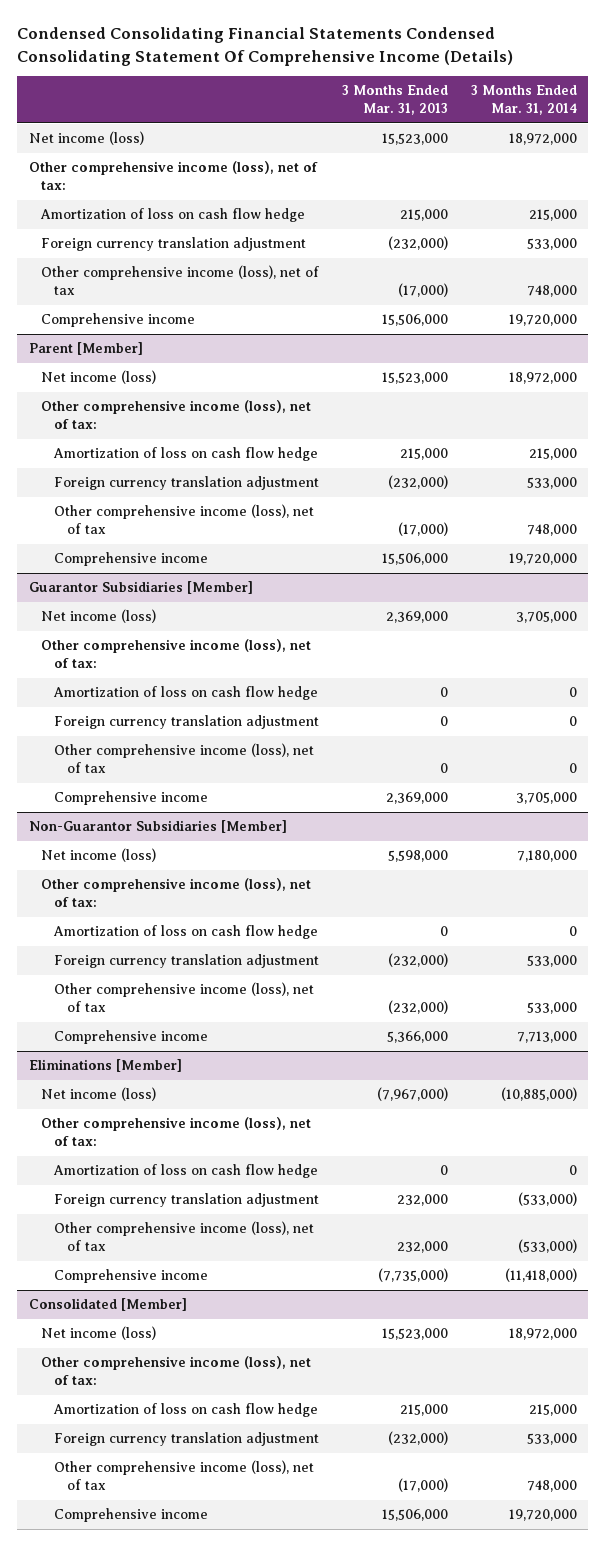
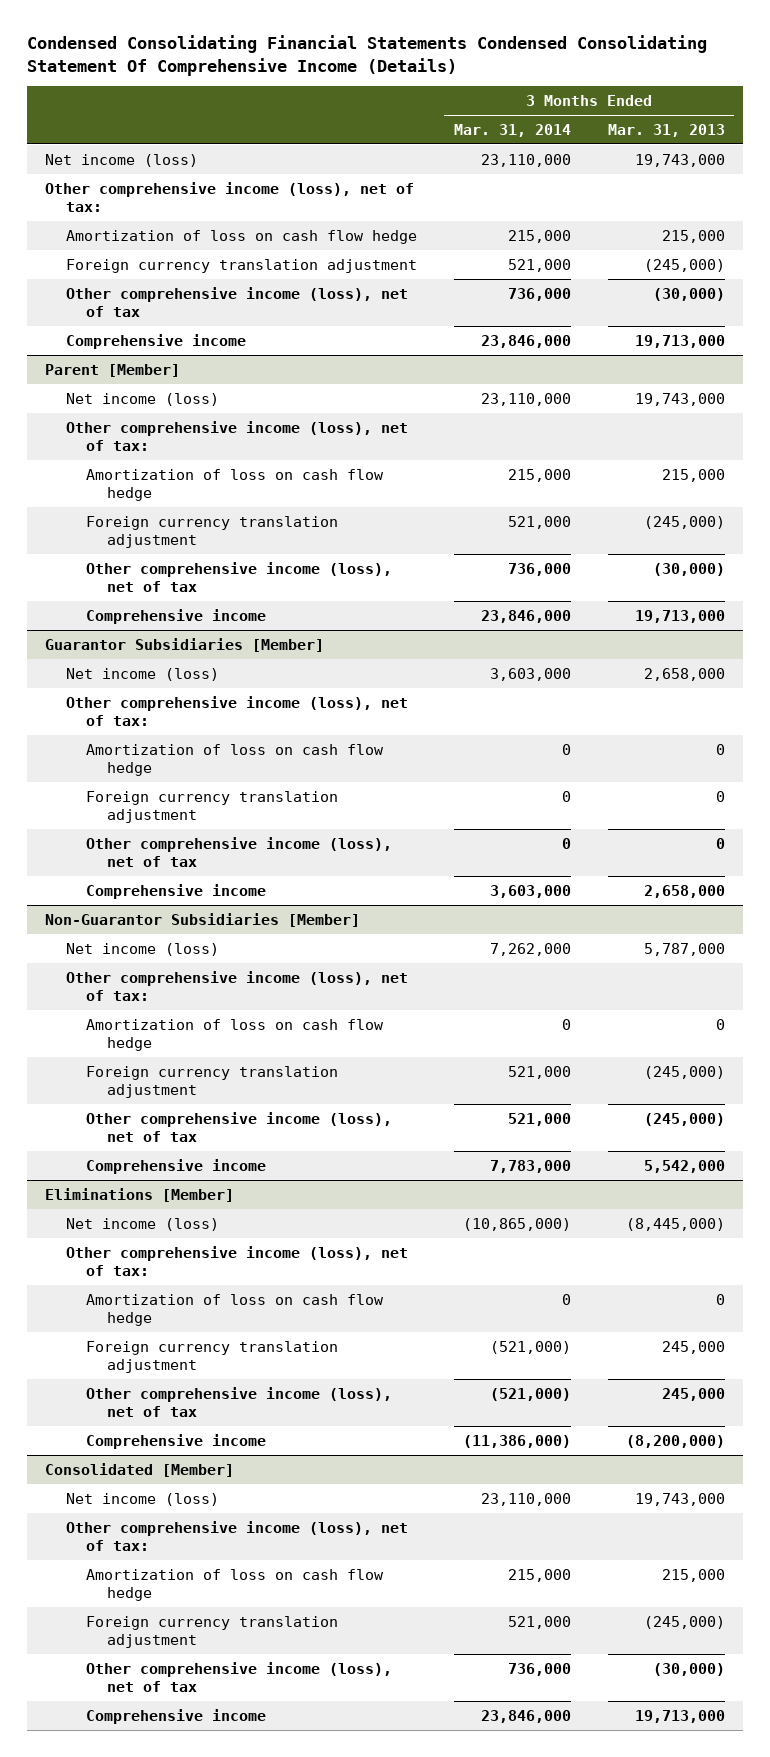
- | 3 Months Ended Mar. 31, 2013 | 3 Months Ended Mar. 31, 2014
+ | 3 Months Ended Mar. 31, 2014 | 3 Months Ended Mar. 31, 2013
- Net income (loss) | 15,523,000 | 18,972,000
+ Net income (loss) | 23,110,000 | 19,743,000
- Foreign currency translation adjustment | (232,000) | 533,000
- Other comprehensive income (loss), net of tax | (17,000) | 748,000
- Comprehensive income | 15,506,000 | 19,720,000
+ Foreign currency translation adjustment | 521,000 | (245,000)
+ Other comprehensive income (loss), net of tax | 736,000 | (30,000)
+ Comprehensive income | 23,846,000 | 19,713,000
@ Parent [Member]
- Net income (loss) | 15,523,000 | 18,972,000
+ Net income (loss) | 23,110,000 | 19,743,000
- Foreign currency translation adjustment | (232,000) | 533,000
- Other comprehensive income (loss), net of tax | (17,000) | 748,000
- Comprehensive income | 15,506,000 | 19,720,000
+ Foreign currency translation adjustment | 521,000 | (245,000)
+ Other comprehensive income (loss), net of tax | 736,000 | (30,000)
+ Comprehensive income | 23,846,000 | 19,713,000
@ Guarantor Subsidiaries [Member]
- Net income (loss) | 2,369,000 | 3,705,000
+ Net income (loss) | 3,603,000 | 2,658,000
- Comprehensive income | 2,369,000 | 3,705,000
+ Comprehensive income | 3,603,000 | 2,658,000
@ Non-Guarantor Subsidiaries [Member]
- Net income (loss) | 5,598,000 | 7,180,000
+ Net income (loss) | 7,262,000 | 5,787,000
- Foreign currency translation adjustment | (232,000) | 533,000
- Other comprehensive income (loss), net of tax | (232,000) | 533,000
- Comprehensive income | 5,366,000 | 7,713,000
+ Foreign currency translation adjustment | 521,000 | (245,000)
+ Other comprehensive income (loss), net of tax | 521,000 | (245,000)
+ Comprehensive income | 7,783,000 | 5,542,000
@ Eliminations [Member]
- Net income (loss) | (7,967,000) | (10,885,000)
+ Net income (loss) | (10,865,000) | (8,445,000)
- Foreign currency translation adjustment | 232,000 | (533,000)
- Other comprehensive income (loss), net of tax | 232,000 | (533,000)
- Comprehensive income | (7,735,000) | (11,418,000)
+ Foreign currency translation adjustment | (521,000) | 245,000
+ Other comprehensive income (loss), net of tax | (521,000) | 245,000
+ Comprehensive income | (11,386,000) | (8,200,000)
@ Consolidated [Member]
- Net income (loss) | 15,523,000 | 18,972,000
+ Net income (loss) | 23,110,000 | 19,743,000
- Foreign currency translation adjustment | (232,000) | 533,000
- Other comprehensive income (loss), net of tax | (17,000) | 748,000
- Comprehensive income | 15,506,000 | 19,720,000
+ Foreign currency translation adjustment | 521,000 | (245,000)
+ Other comprehensive income (loss), net of tax | 736,000 | (30,000)
+ Comprehensive income | 23,846,000 | 19,713,000

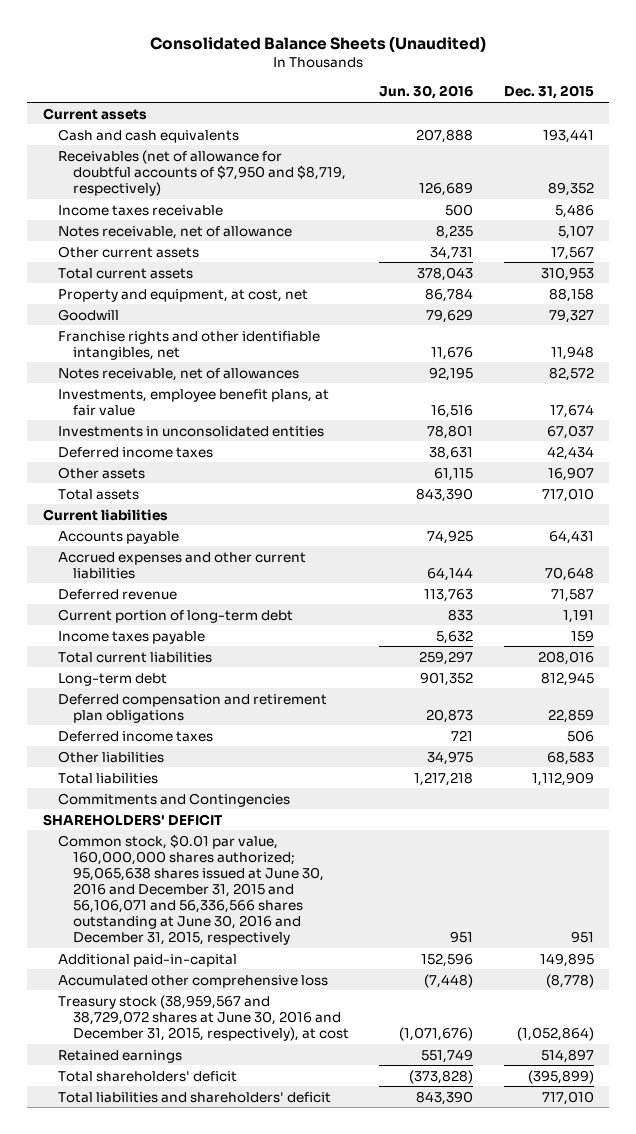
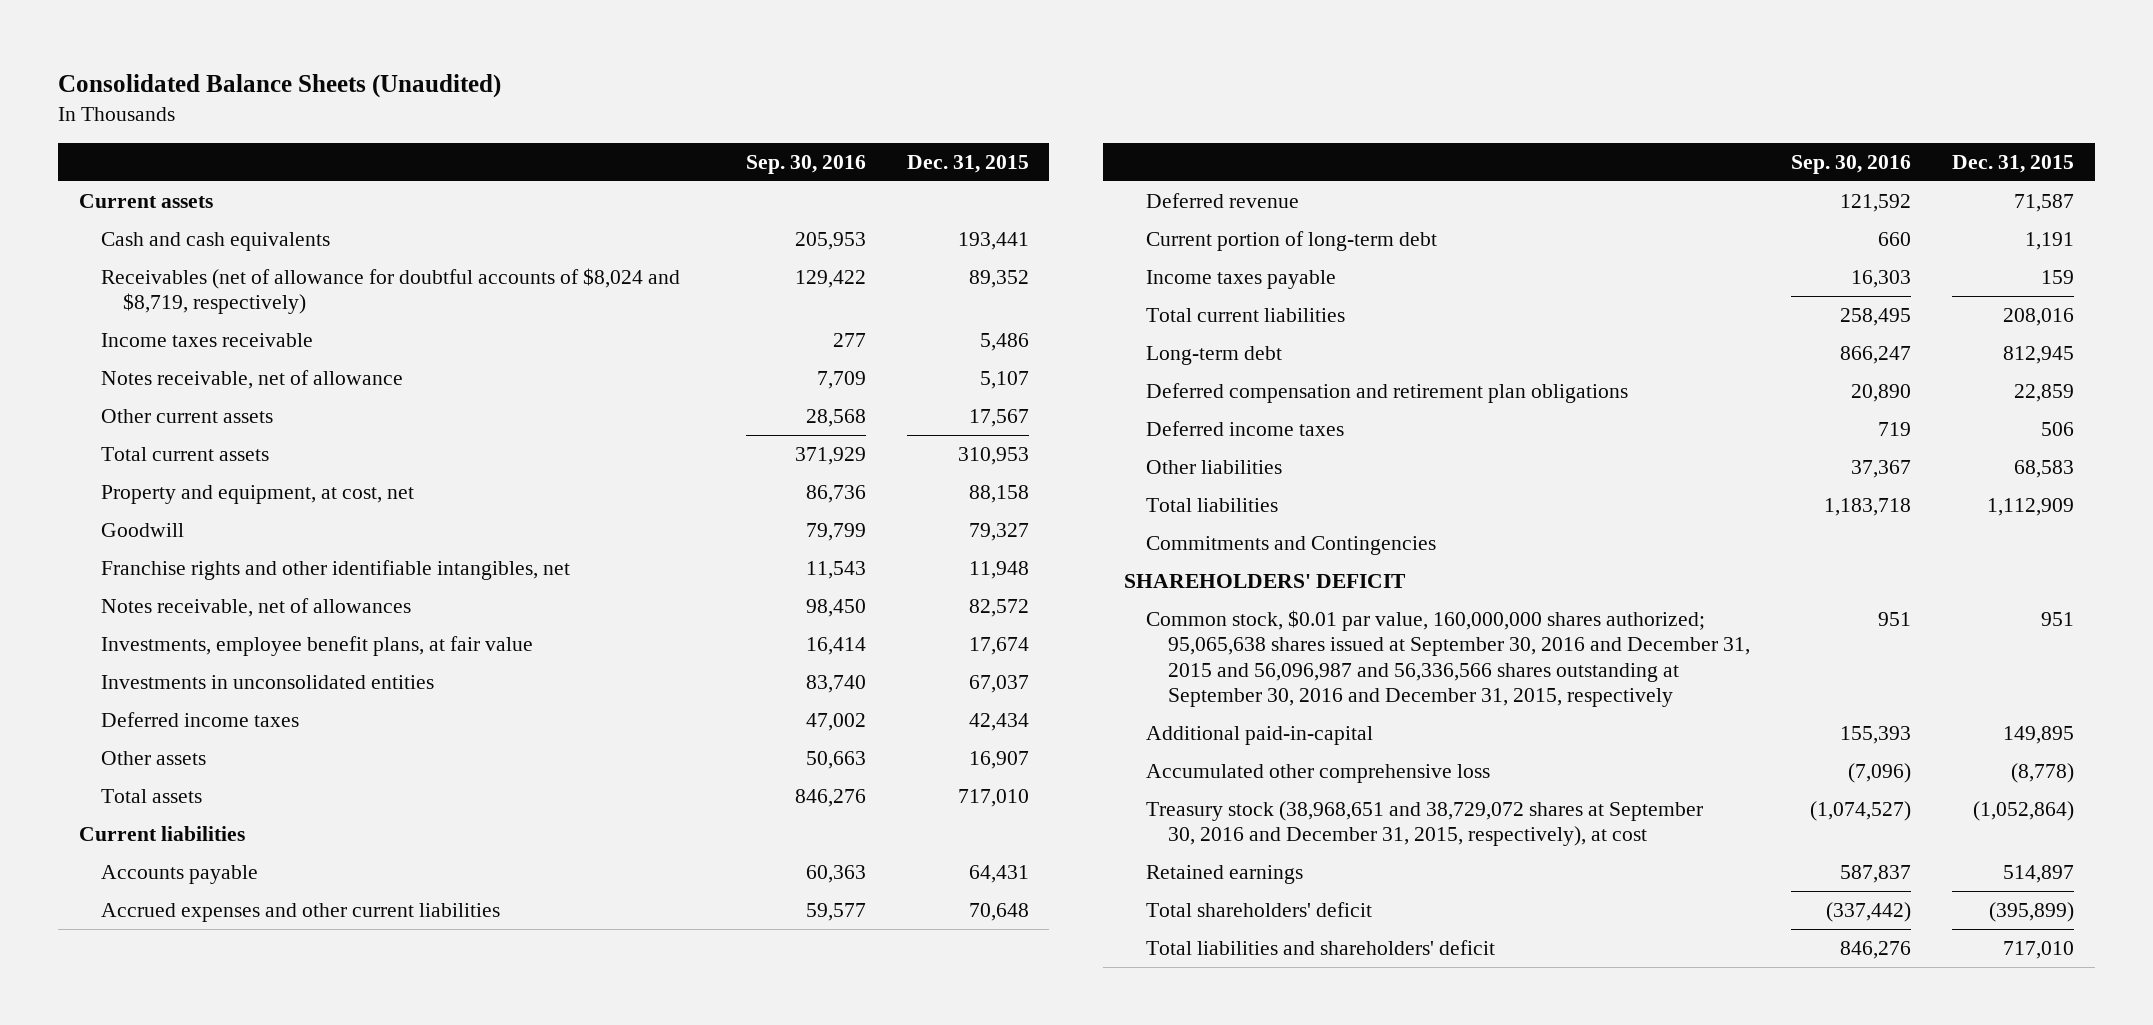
- | Jun. 30, 2016 | Dec. 31, 2015
+ | Sep. 30, 2016 | Dec. 31, 2015
- Receivables (net of allowance for doubtful accounts of $7,950 and $8,719, respectively) | 126,689 | 89,352
+ Receivables (net of allowance for doubtful accounts of $8,024 and $8,719, respectively) | 129,422 | 89,352
- Common stock, $0.01 par value, 160,000,000 shares authorized; 95,065,638 shares issued at June 30, 2016 and December 31, 2015 and 56,106,071 and 56,336,566 shares outstanding at June 30, 2016 and December 31, 2015, respectively | 951 | 951
+ Common stock, $0.01 par value, 160,000,000 shares authorized; 95,065,638 shares issued at September 30, 2016 and December 31, 2015 and 56,096,987 and 56,336,566 shares outstanding at September 30, 2016 and December 31, 2015, respectively | 951 | 951
- Treasury stock (38,959,567 and 38,729,072 shares at June 30, 2016 and December 31, 2015, respectively), at cost | (1,071,676) | (1,052,864)
+ Treasury stock (38,968,651 and 38,729,072 shares at September 30, 2016 and December 31, 2015, respectively), at cost | (1,074,527) | (1,052,864)

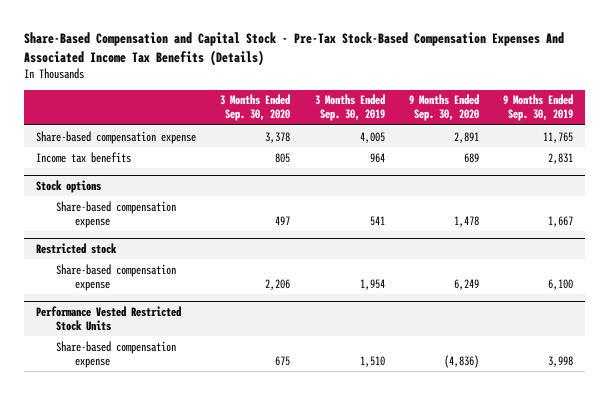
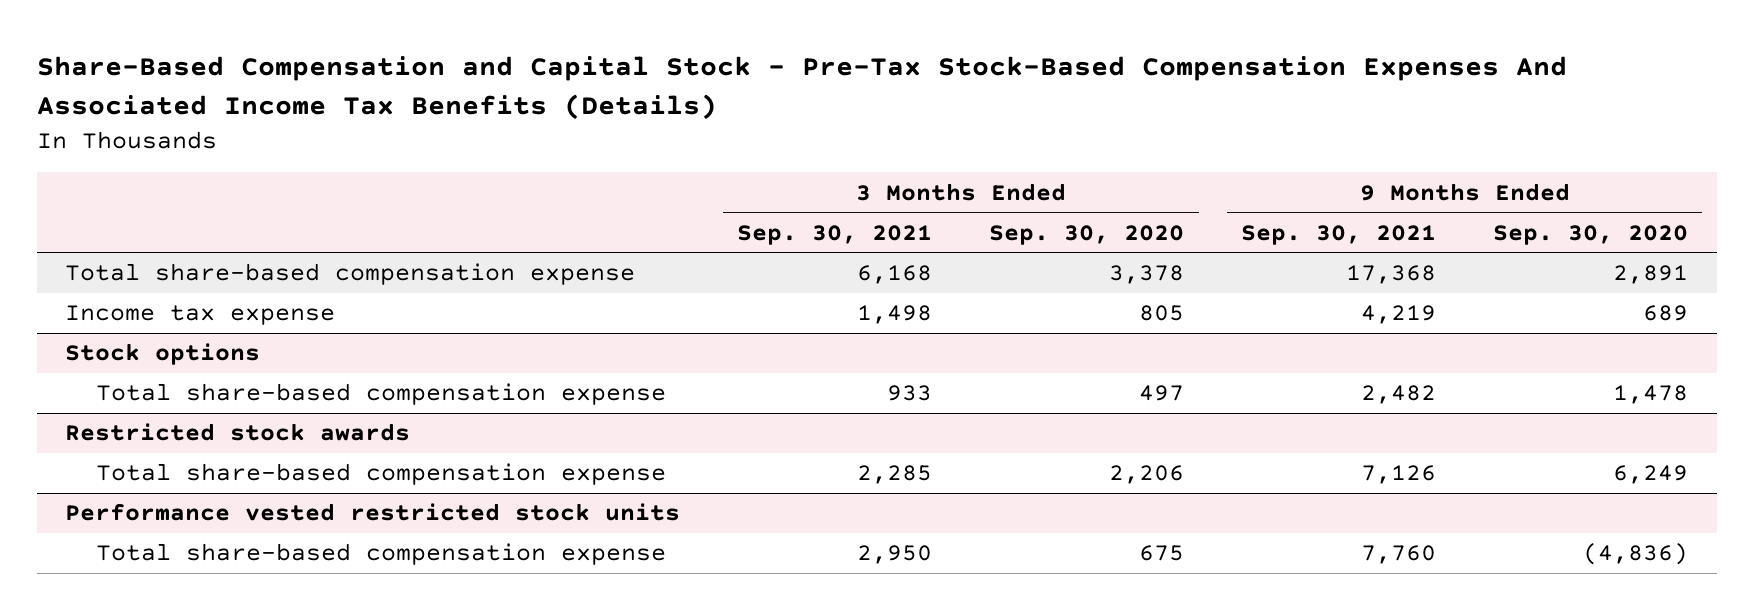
- | 3 Months Ended Sep. 30, 2020 | 3 Months Ended Sep. 30, 2019 | 9 Months Ended Sep. 30, 2020 | 9 Months Ended Sep. 30, 2019
+ | 3 Months Ended Sep. 30, 2021 | 3 Months Ended Sep. 30, 2020 | 9 Months Ended Sep. 30, 2021 | 9 Months Ended Sep. 30, 2020
- Share-based compensation expense | 3,378 | 4,005 | 2,891 | 11,765
- Income tax benefits | 805 | 964 | 689 | 2,831
+ Total share-based compensation expense | 6,168 | 3,378 | 17,368 | 2,891
+ Income tax expense | 1,498 | 805 | 4,219 | 689
@ Stock options
- Share-based compensation expense | 497 | 541 | 1,478 | 1,667
- Restricted stock
- Share-based compensation expense | 2,206 | 1,954 | 6,249 | 6,100
- Performance Vested Restricted Stock Units
- Share-based compensation expense | 675 | 1,510 | (4,836) | 3,998
@ Stock options
+ Total share-based compensation expense | 933 | 497 | 2,482 | 1,478
+ Restricted stock awards
+ Total share-based compensation expense | 2,285 | 2,206 | 7,126 | 6,249
+ Performance vested restricted stock units
+ Total share-based compensation expense | 2,950 | 675 | 7,760 | (4,836)

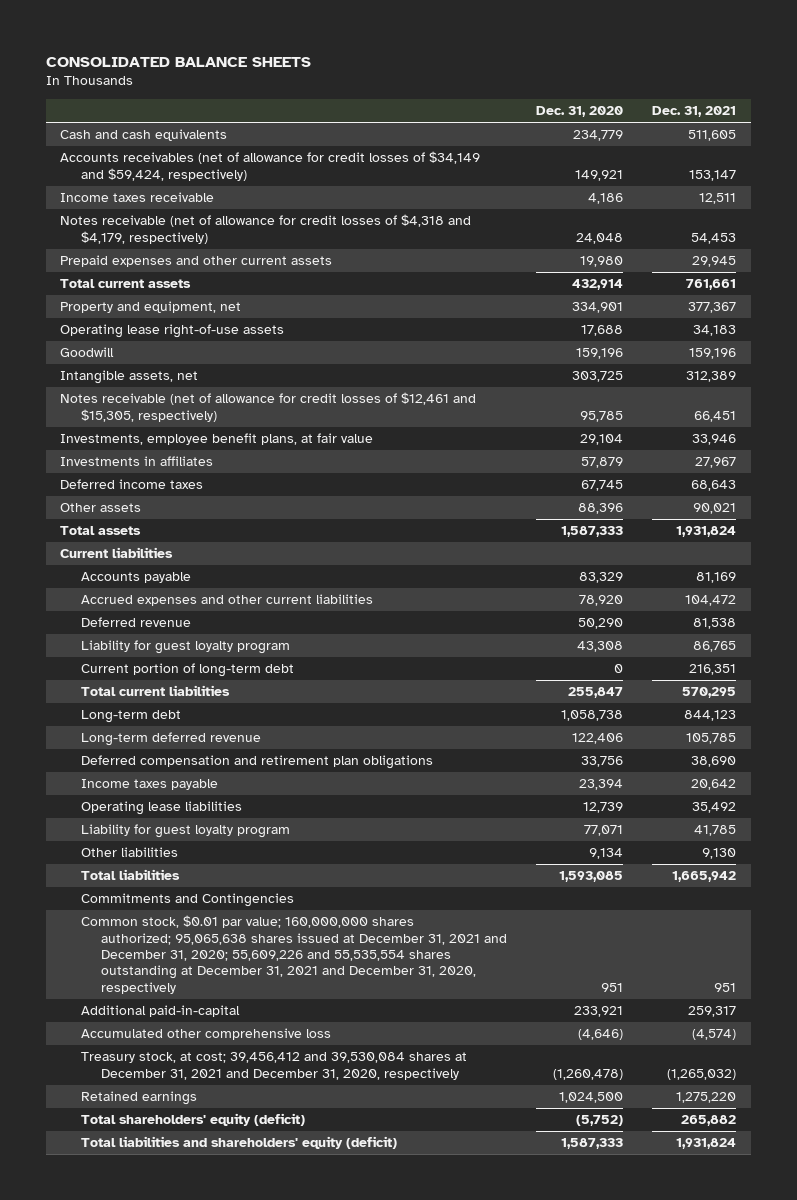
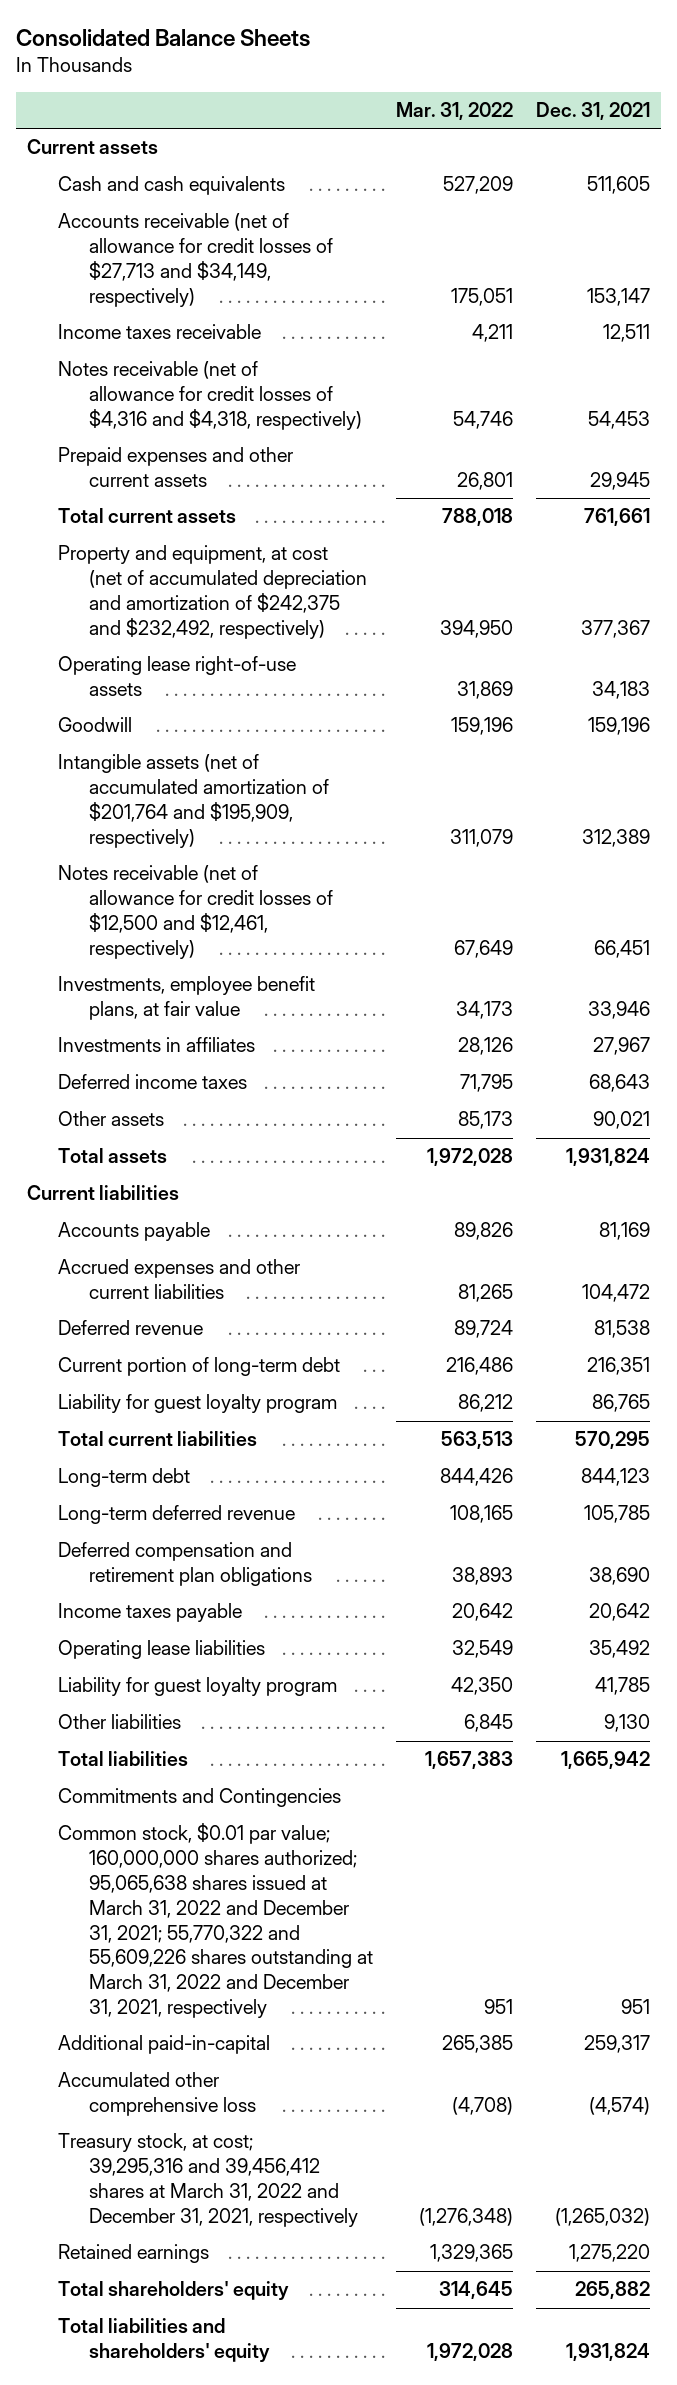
- CONSOLIDATED BALANCE SHEETS
+ Consolidated Balance Sheets
- | Dec. 31, 2020 | Dec. 31, 2021
+ | Mar. 31, 2022 | Dec. 31, 2021
+ Current assets
- Accounts receivables (net of allowance for credit losses of $34,149 and $59,424, respectively) | 149,921 | 153,147
+ Accounts receivable (net of allowance for credit losses of $27,713 and $34,149, respectively) | 175,051 | 153,147
- Notes receivable (net of allowance for credit losses of $4,318 and $4,179, respectively) | 24,048 | 54,453
+ Notes receivable (net of allowance for credit losses of $4,316 and $4,318, respectively) | 54,746 | 54,453
- Property and equipment, net | 334,901 | 377,367
+ Property and equipment, at cost (net of accumulated depreciation and amortization of $242,375 and $232,492, respectively) | 394,950 | 377,367
- Intangible assets, net | 303,725 | 312,389
- Notes receivable (net of allowance for credit losses of $12,461 and $15,305, respectively) | 95,785 | 66,451
+ Intangible assets (net of accumulated amortization of $201,764 and $195,909, respectively) | 311,079 | 312,389
+ Notes receivable (net of allowance for credit losses of $12,500 and $12,461, respectively) | 67,649 | 66,451
moved down: Liability for guest loyalty program | 86,212 | 86,765
- Common stock, $0.01 par value; 160,000,000 shares authorized; 95,065,638 shares issued at December 31, 2021 and December 31, 2020; 55,609,226 and 55,535,554 shares outstanding at December 31, 2021 and December 31, 2020, respectively | 951 | 951
+ Common stock, $0.01 par value; 160,000,000 shares authorized; 95,065,638 shares issued at March 31, 2022 and December 31, 2021; 55,770,322 and 55,609,226 shares outstanding at March 31, 2022 and December 31, 2021, respectively | 951 | 951
- Treasury stock, at cost; 39,456,412 and 39,530,084 shares at December 31, 2021 and December 31, 2020, respectively | (1,260,478) | (1,265,032)
+ Treasury stock, at cost; 39,295,316 and 39,456,412 shares at March 31, 2022 and December 31, 2021, respectively | (1,276,348) | (1,265,032)
- Total shareholders' equity (deficit) | (5,752) | 265,882
- Total liabilities and shareholders' equity (deficit) | 1,587,333 | 1,931,824
+ Total shareholders' equity | 314,645 | 265,882
+ Total liabilities and shareholders' equity | 1,972,028 | 1,931,824

